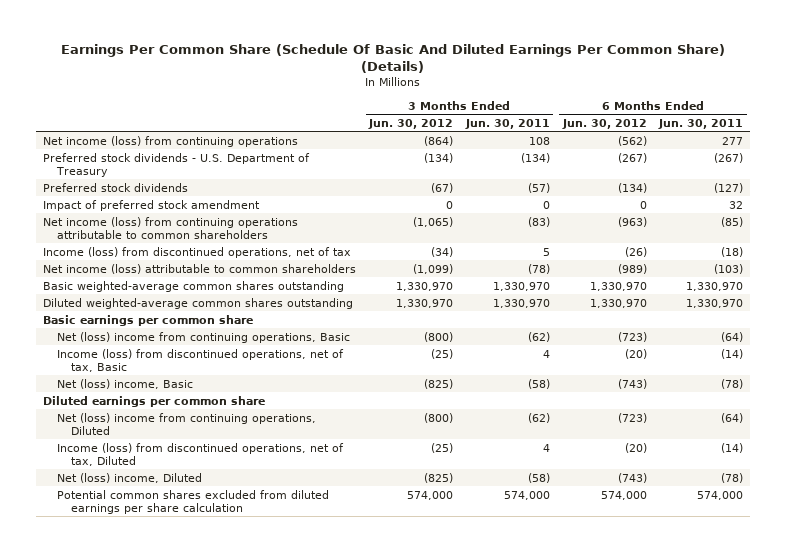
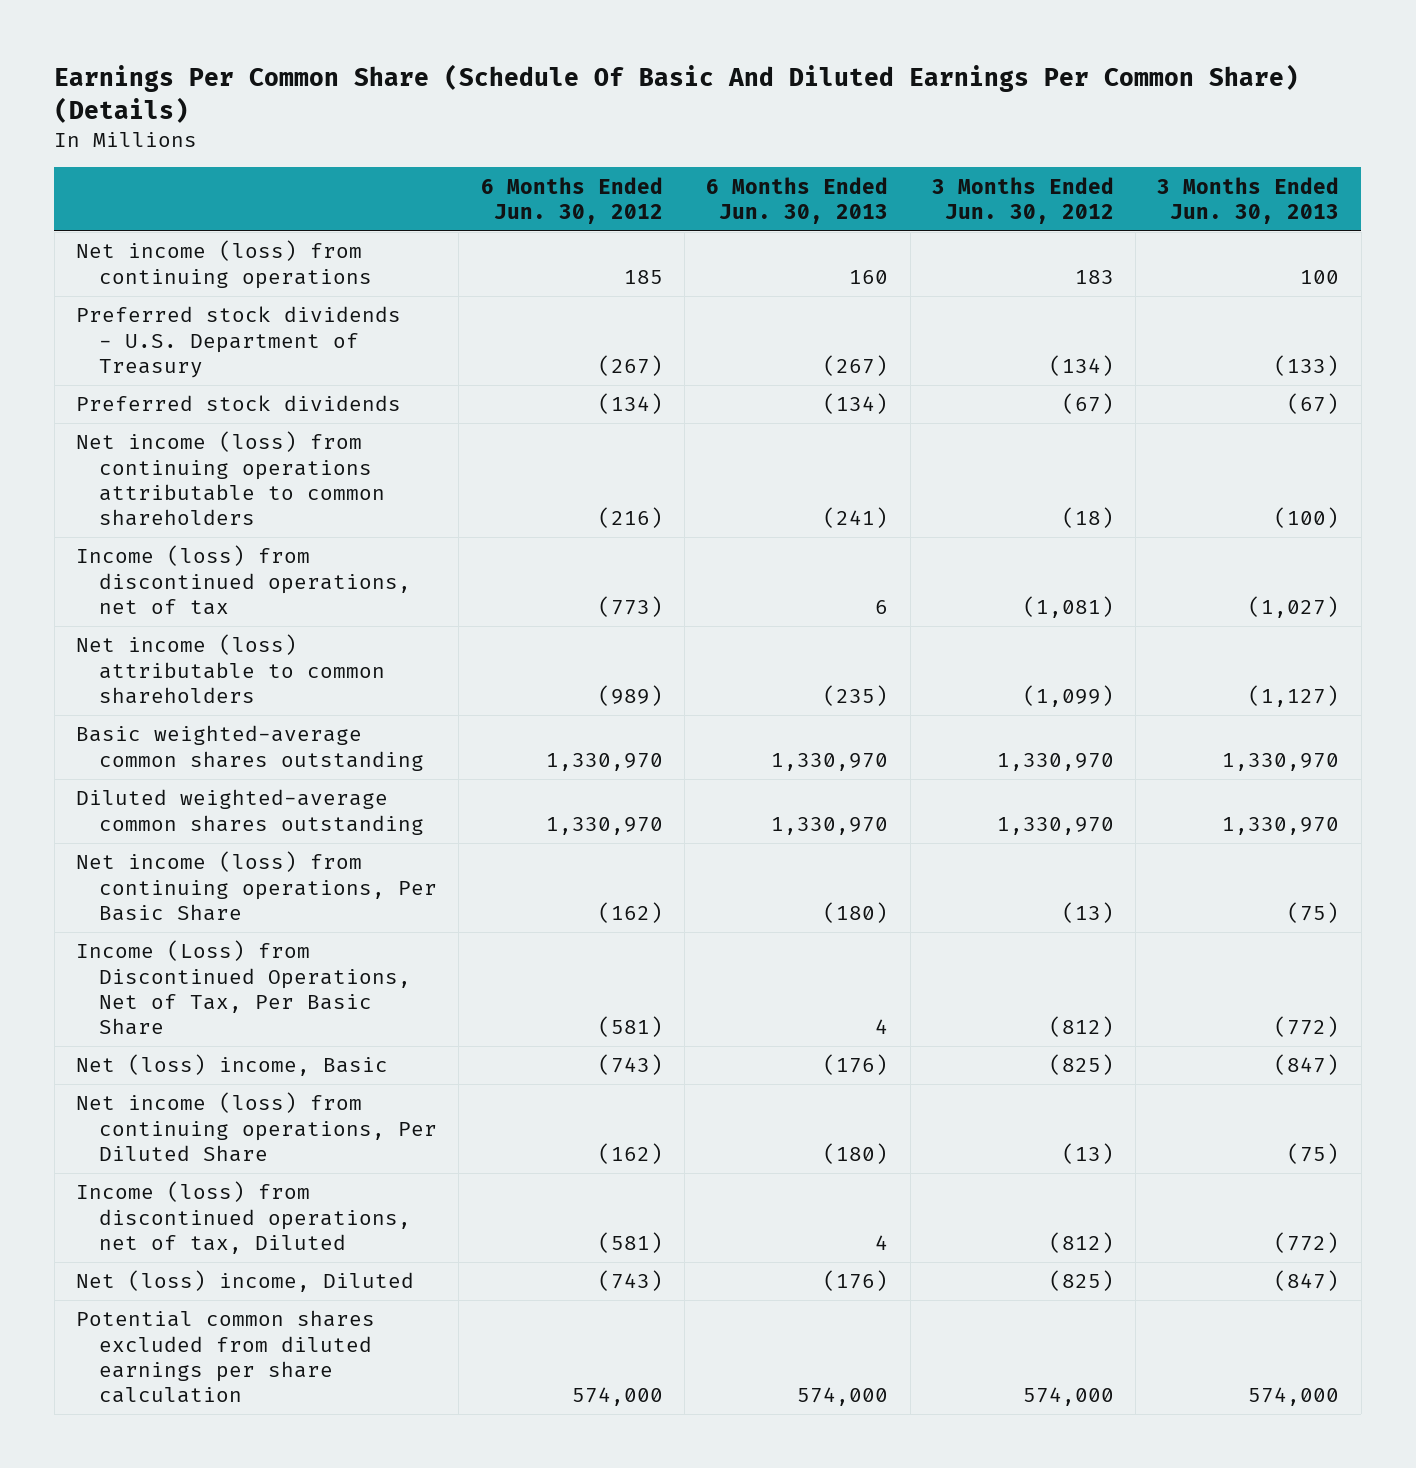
- | 3 Months Ended Jun. 30, 2012 | 3 Months Ended Jun. 30, 2011 | 6 Months Ended Jun. 30, 2012 | 6 Months Ended Jun. 30, 2011
+ | 6 Months Ended Jun. 30, 2012 | 6 Months Ended Jun. 30, 2013 | 3 Months Ended Jun. 30, 2012 | 3 Months Ended Jun. 30, 2013
- Net income (loss) from continuing operations | (864) | 108 | (562) | 277
+ Net income (loss) from continuing operations | 185 | 160 | 183 | 100
- Impact of preferred stock amendment | 0 | 0 | 0 | 32
- Net income (loss) from continuing operations attributable to common shareholders | (1,065) | (83) | (963) | (85)
- Income (loss) from discontinued operations, net of tax | (34) | 5 | (26) | (18)
+ Net income (loss) from continuing operations attributable to common shareholders | (216) | (241) | (18) | (100)
+ Income (loss) from discontinued operations, net of tax | (773) | 6 | (1,081) | (1,027)
- Basic earnings per common share
- Net (loss) income from continuing operations, Basic | (800) | (62) | (723) | (64)
- Income (loss) from discontinued operations, net of tax, Basic | (25) | 4 | (20) | (14)
+ Net income (loss) from continuing operations, Per Basic Share | (162) | (180) | (13) | (75)
+ Income (Loss) from Discontinued Operations, Net of Tax, Per Basic Share | (581) | 4 | (812) | (772)
- Diluted earnings per common share
- Net (loss) income from continuing operations, Diluted | (800) | (62) | (723) | (64)
- Income (loss) from discontinued operations, net of tax, Diluted | (25) | 4 | (20) | (14)
+ Net income (loss) from continuing operations, Per Diluted Share | (162) | (180) | (13) | (75)
+ Income (loss) from discontinued operations, net of tax, Diluted | (581) | 4 | (812) | (772)

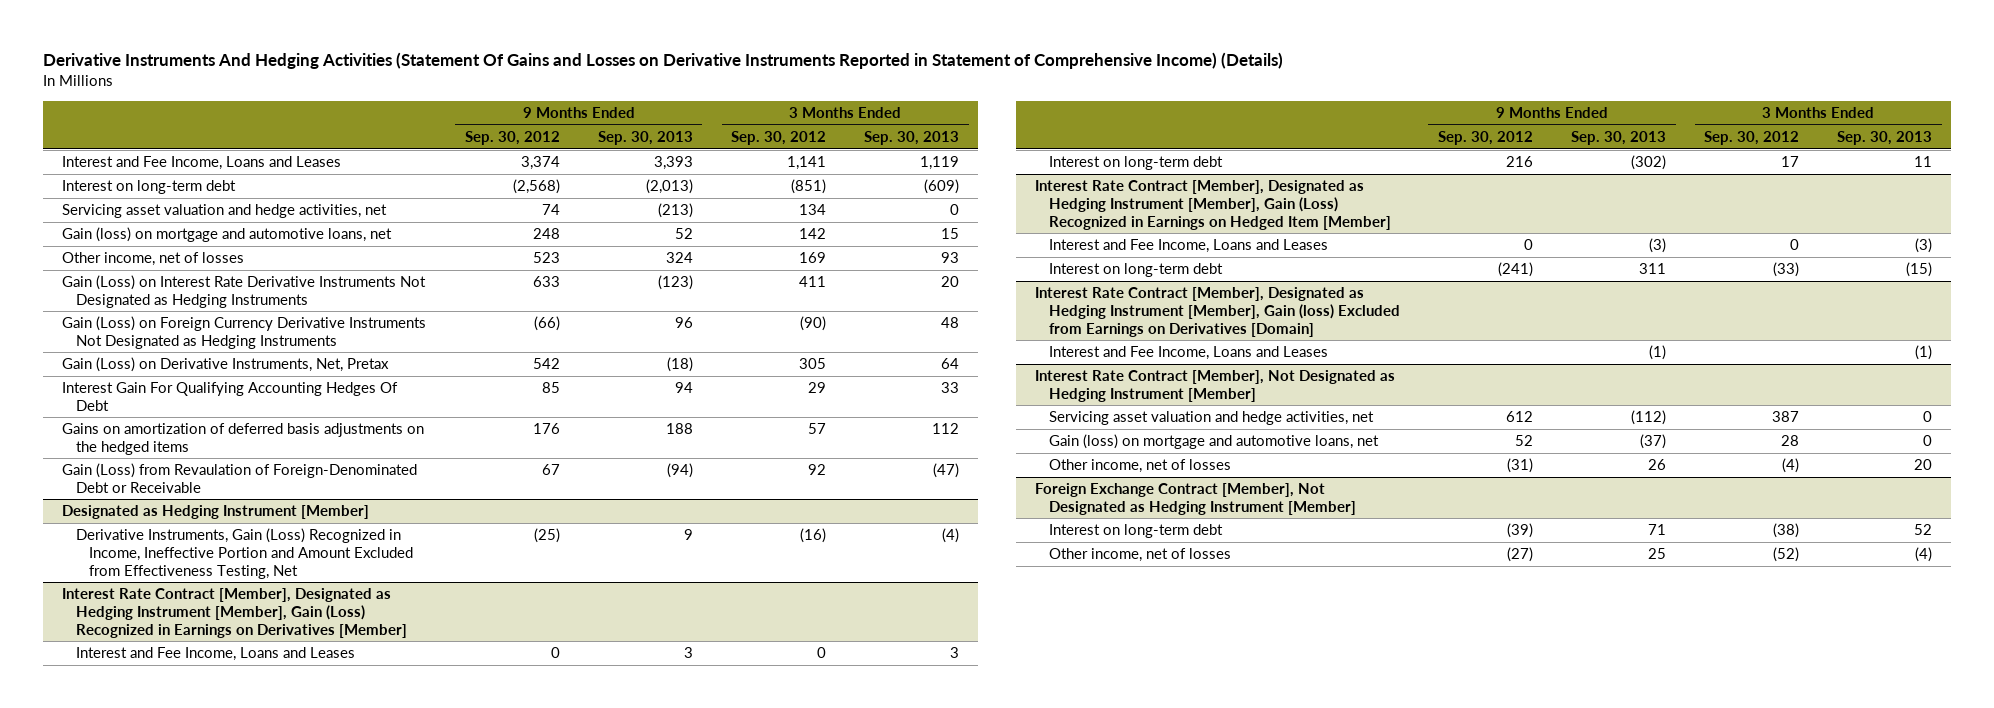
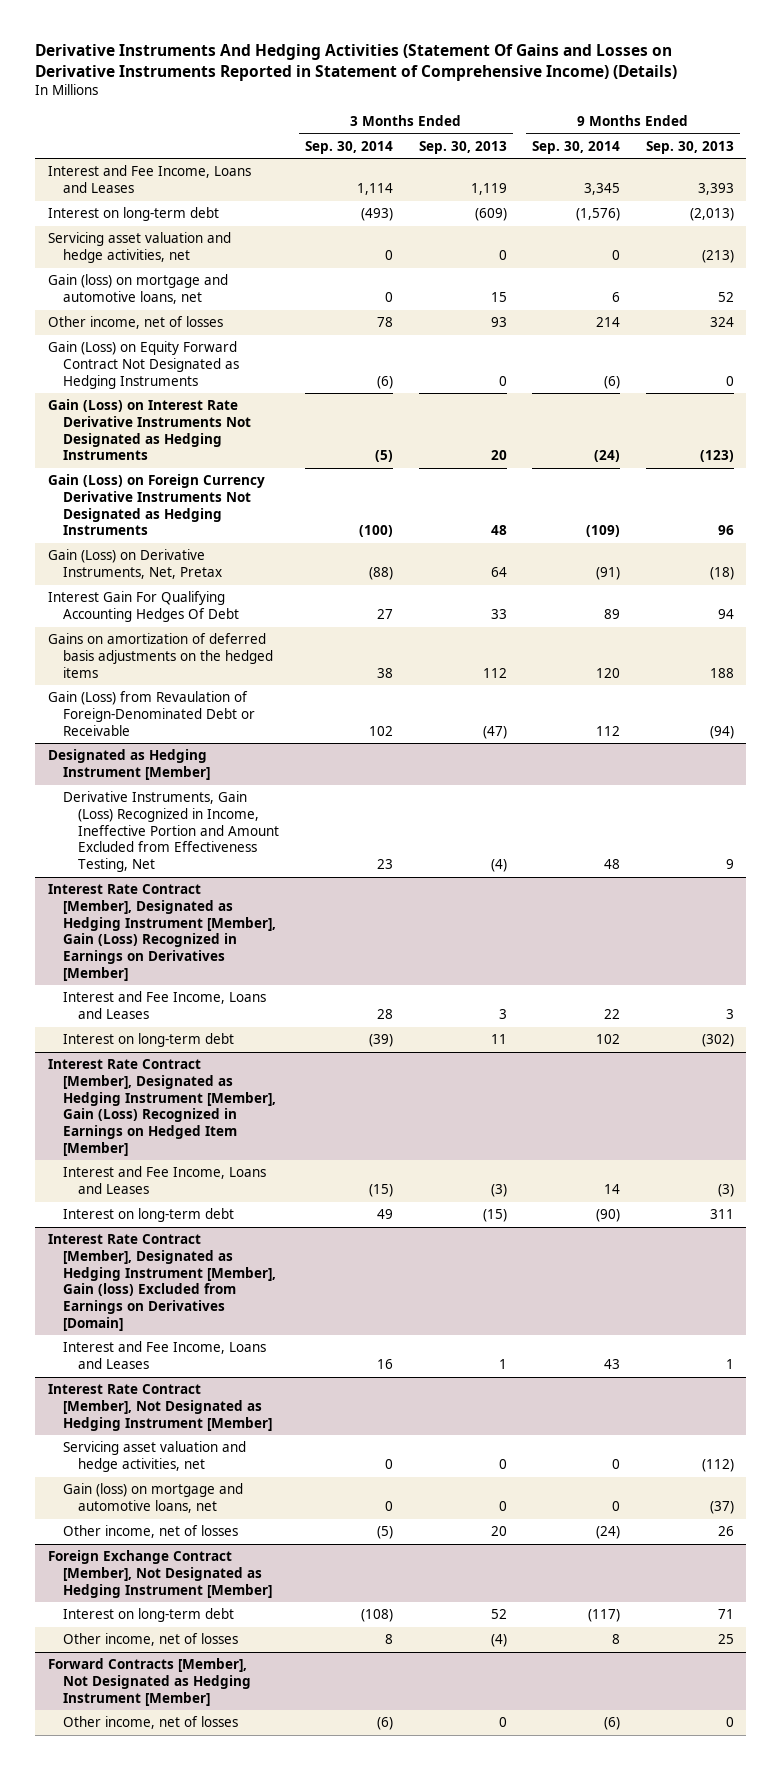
- | 9 Months Ended Sep. 30, 2012 | 9 Months Ended Sep. 30, 2013 | 3 Months Ended Sep. 30, 2012 | 3 Months Ended Sep. 30, 2013
+ | 3 Months Ended Sep. 30, 2014 | 3 Months Ended Sep. 30, 2013 | 9 Months Ended Sep. 30, 2014 | 9 Months Ended Sep. 30, 2013
+ Gain (Loss) on Equity Forward Contract Not Designated as Hedging Instruments | (6) | 0 | (6) | 0
@ Interest Rate Contract [Member], Designated as Hedging Instrument [Member], Gain (loss) Excluded from Earnings on Derivatives [Domain]
- Interest and Fee Income, Loans and Leases | | (1) | | (1)
+ Interest and Fee Income, Loans and Leases | 16 | 1 | 43 | 1
+ Forward Contracts [Member], Not Designated as Hedging Instrument [Member]
+ Other income, net of losses | (6) | 0 | (6) | 0

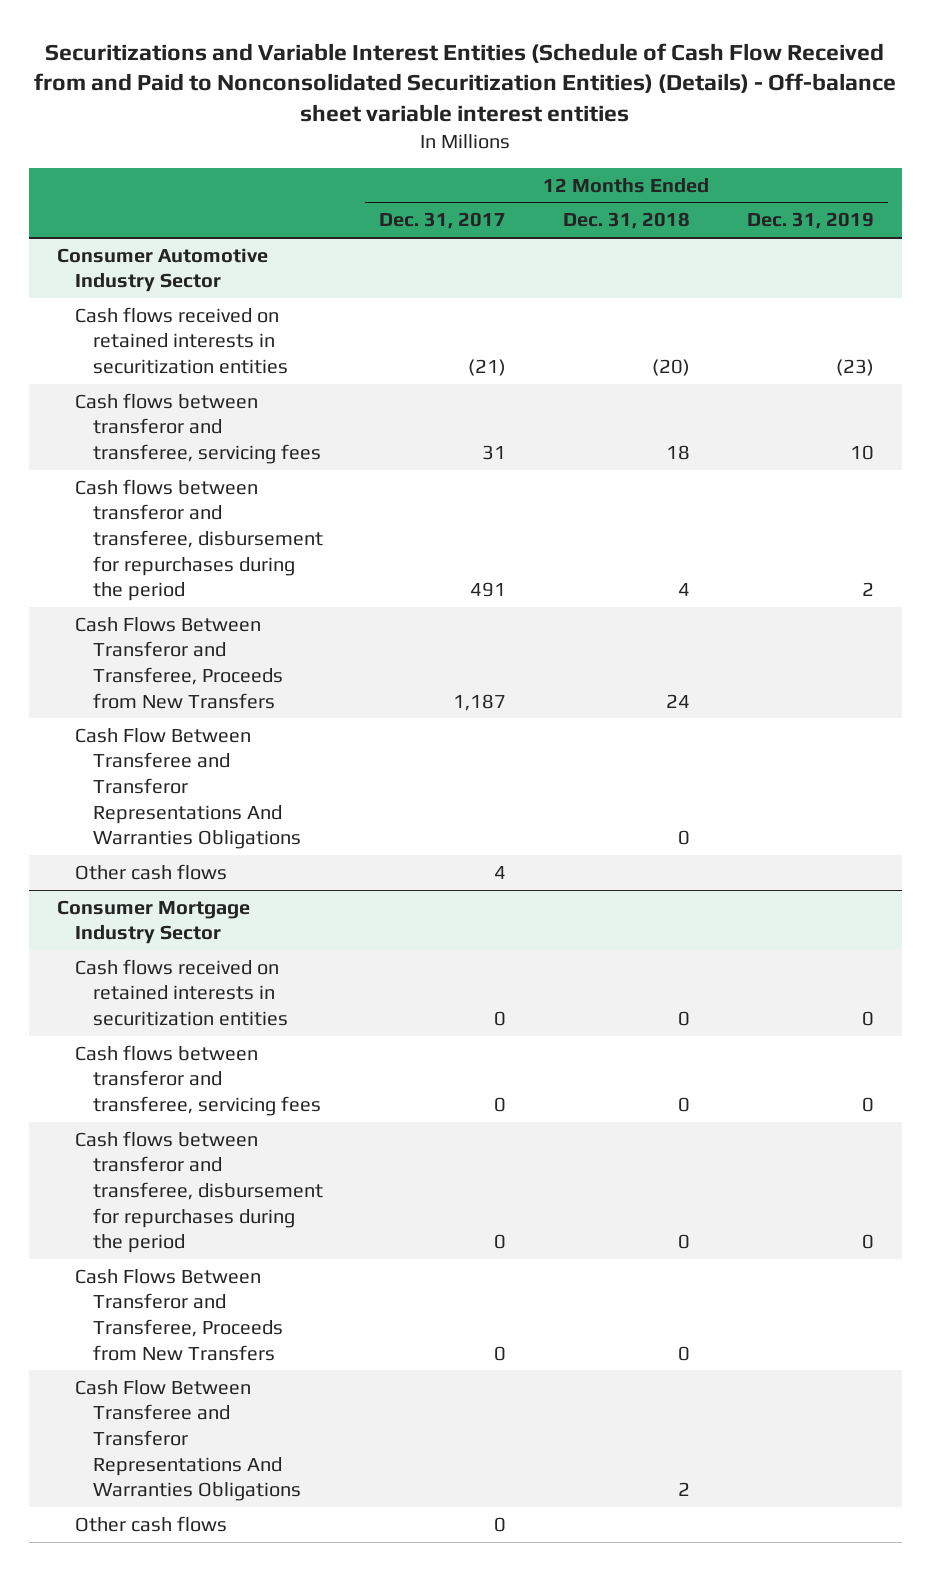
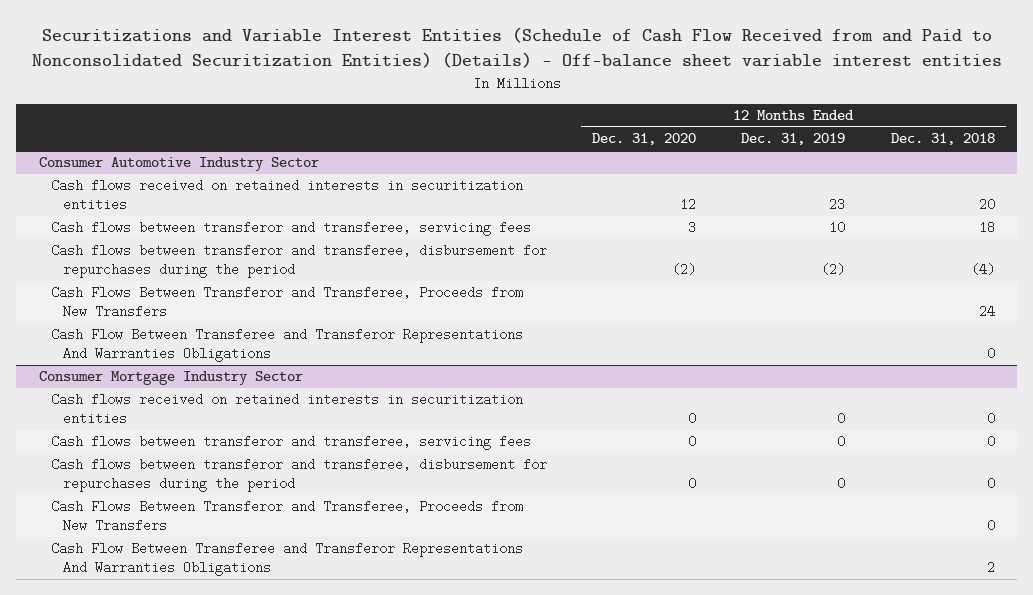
- | 12 Months Ended Dec. 31, 2017 | 12 Months Ended Dec. 31, 2018 | 12 Months Ended Dec. 31, 2019
+ | 12 Months Ended Dec. 31, 2020 | 12 Months Ended Dec. 31, 2019 | 12 Months Ended Dec. 31, 2018
@ Consumer Automotive Industry Sector
- Cash flows received on retained interests in securitization entities | (21) | (20) | (23)
+ Cash flows received on retained interests in securitization entities | 12 | 23 | 20
- Cash flows between transferor and transferee, disbursement for repurchases during the period | 491 | 4 | 2
+ Cash flows between transferor and transferee, disbursement for repurchases during the period | (2) | (2) | (4)
- Other cash flows | 4 | |
@ Consumer Mortgage Industry Sector
- Other cash flows | 0 | |

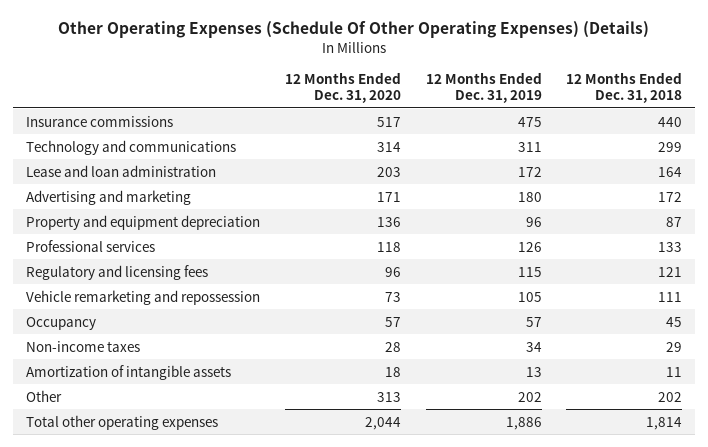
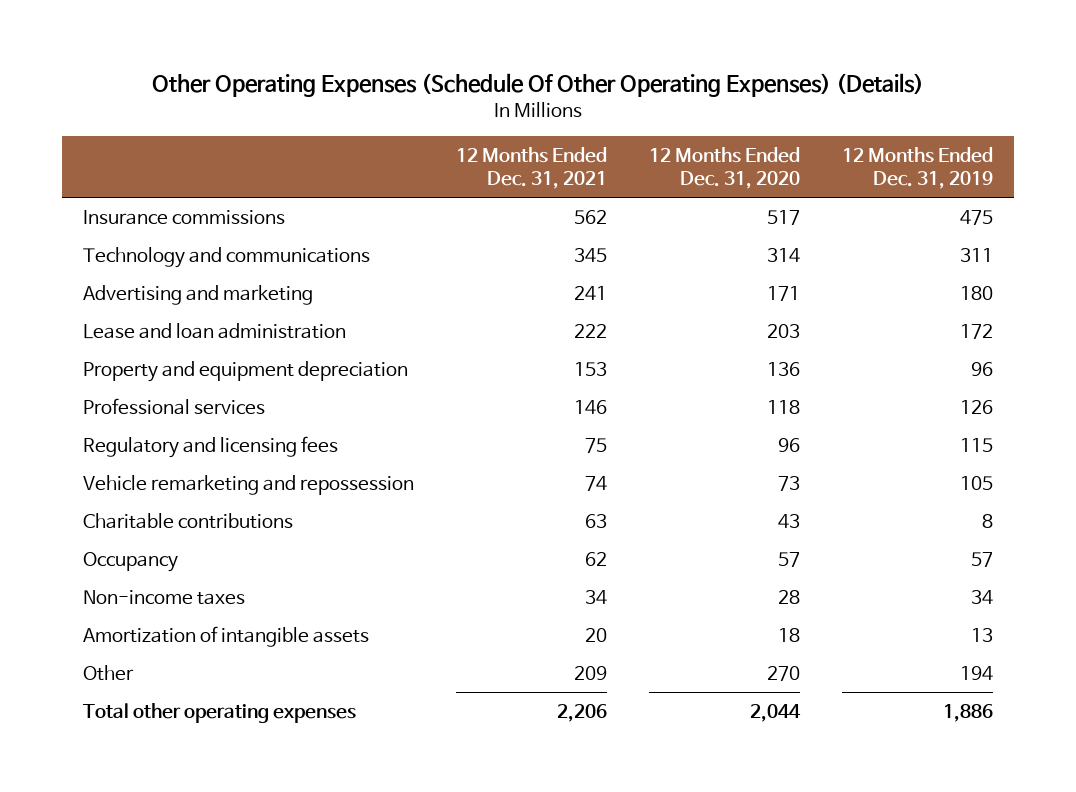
- | 12 Months Ended Dec. 31, 2020 | 12 Months Ended Dec. 31, 2019 | 12 Months Ended Dec. 31, 2018
+ | 12 Months Ended Dec. 31, 2021 | 12 Months Ended Dec. 31, 2020 | 12 Months Ended Dec. 31, 2019
moved down: Lease and loan administration | 222 | 203 | 172
+ Charitable contributions | 63 | 43 | 8
- Other | 313 | 202 | 202
+ Other | 209 | 270 | 194

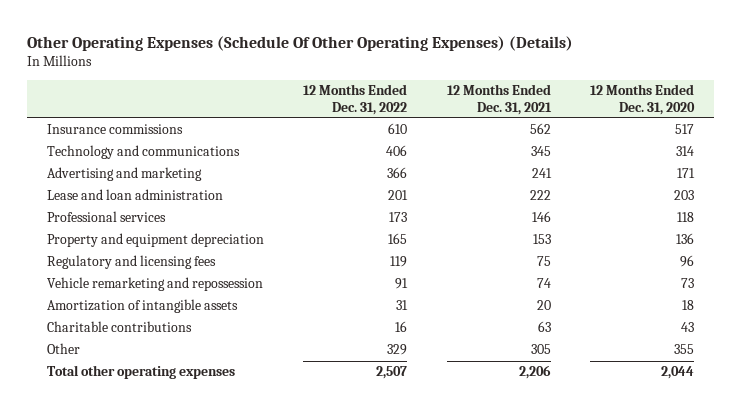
- | 12 Months Ended Dec. 31, 2021 | 12 Months Ended Dec. 31, 2020 | 12 Months Ended Dec. 31, 2019
+ | 12 Months Ended Dec. 31, 2022 | 12 Months Ended Dec. 31, 2021 | 12 Months Ended Dec. 31, 2020
moved down: Property and equipment depreciation | 165 | 153 | 136
- Occupancy | 62 | 57 | 57
- Non-income taxes | 34 | 28 | 34
- Other | 209 | 270 | 194
moved down: Charitable contributions | 16 | 63 | 43
+ Other | 329 | 305 | 355

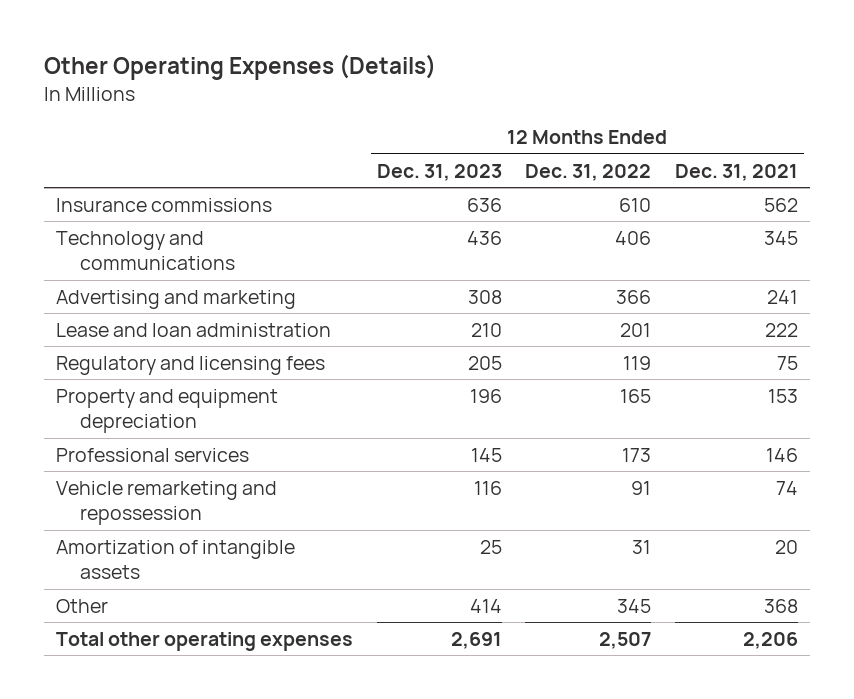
- Other Operating Expenses (Schedule Of Other Operating Expenses) (Details)
+ Other Operating Expenses (Details)
- | 12 Months Ended Dec. 31, 2022 | 12 Months Ended Dec. 31, 2021 | 12 Months Ended Dec. 31, 2020
+ | 12 Months Ended Dec. 31, 2023 | 12 Months Ended Dec. 31, 2022 | 12 Months Ended Dec. 31, 2021
moved down: Property and equipment depreciation | 196 | 165 | 153
moved down: Professional services | 145 | 173 | 146
- Charitable contributions | 16 | 63 | 43
- Other | 329 | 305 | 355
+ Other | 414 | 345 | 368

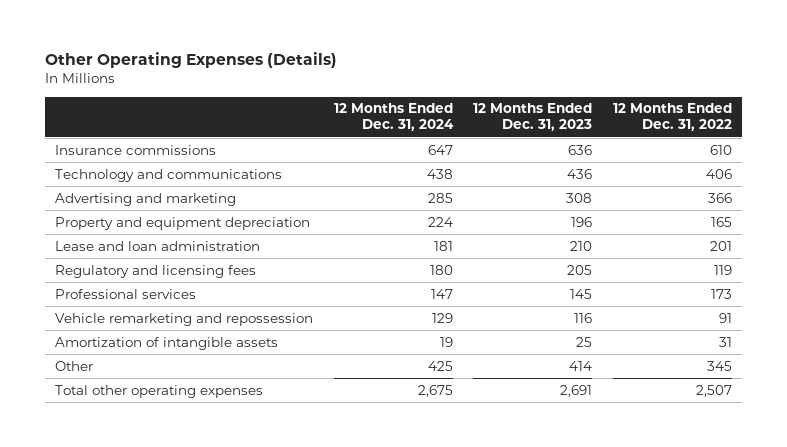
- | 12 Months Ended Dec. 31, 2023 | 12 Months Ended Dec. 31, 2022 | 12 Months Ended Dec. 31, 2021
+ | 12 Months Ended Dec. 31, 2024 | 12 Months Ended Dec. 31, 2023 | 12 Months Ended Dec. 31, 2022
moved up: Property and equipment depreciation | 224 | 196 | 165

